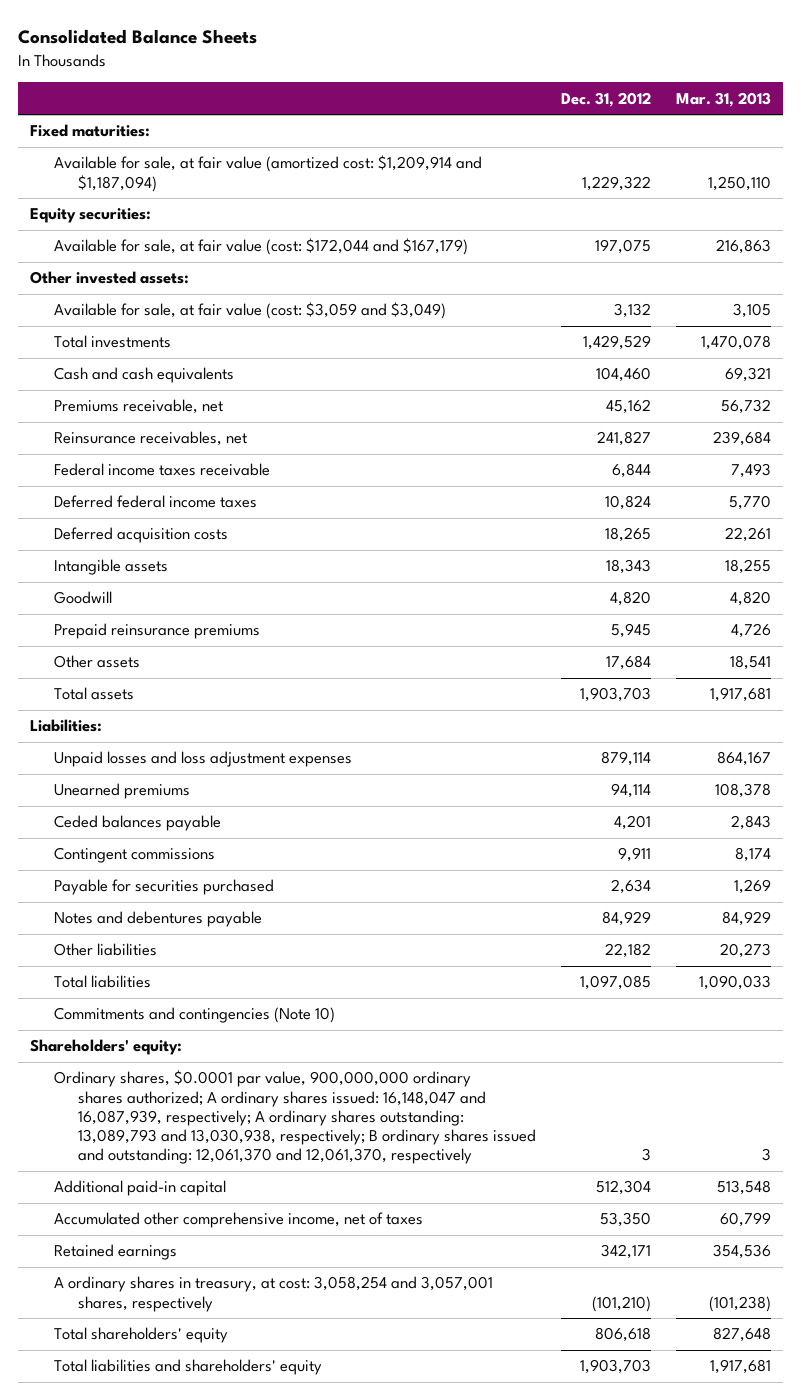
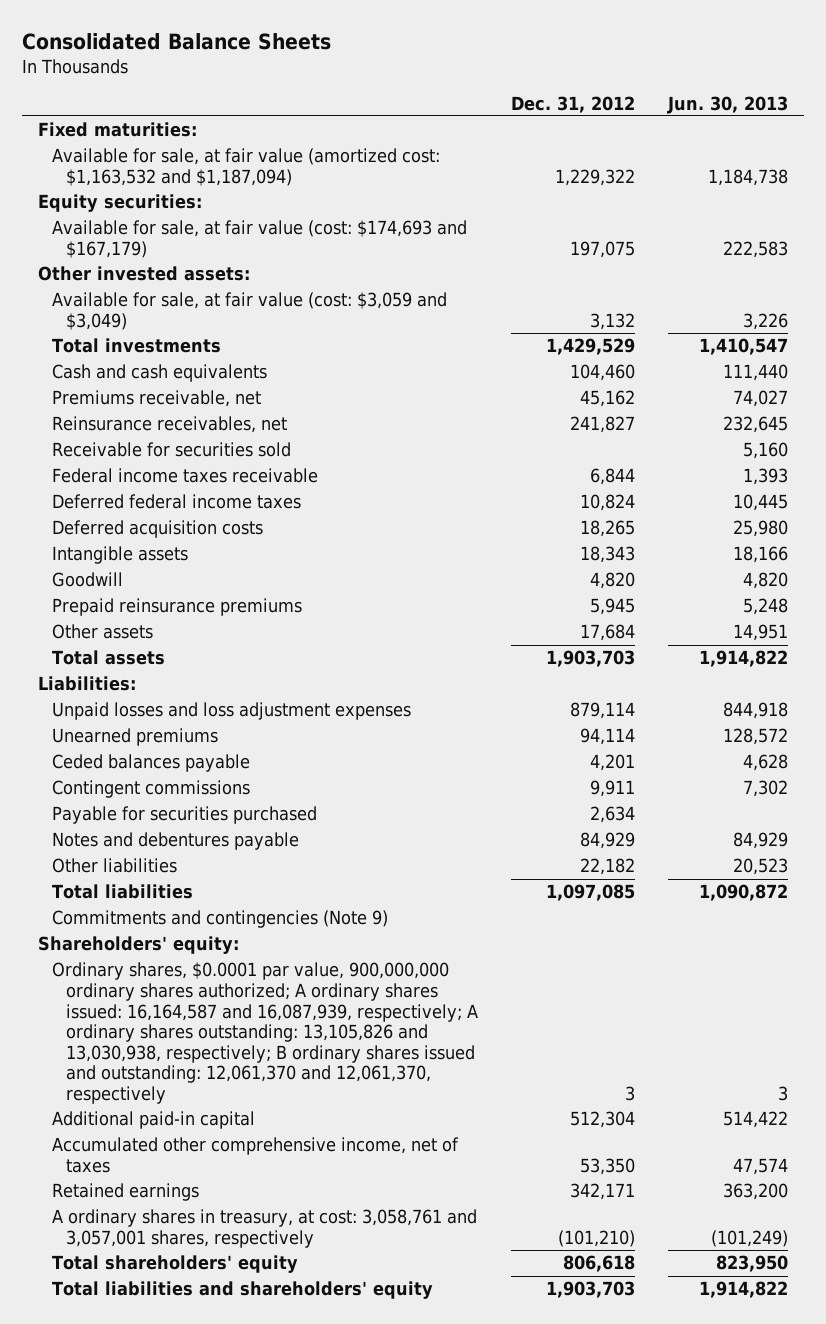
- | Dec. 31, 2012 | Mar. 31, 2013
+ | Dec. 31, 2012 | Jun. 30, 2013
- Available for sale, at fair value (amortized cost: $1,209,914 and $1,187,094) | 1,229,322 | 1,250,110
+ Available for sale, at fair value (amortized cost: $1,163,532 and $1,187,094) | 1,229,322 | 1,184,738
- Available for sale, at fair value (cost: $172,044 and $167,179) | 197,075 | 216,863
+ Available for sale, at fair value (cost: $174,693 and $167,179) | 197,075 | 222,583
+ Receivable for securities sold | | 5,160
- Commitments and contingencies (Note 10)
+ Commitments and contingencies (Note 9)
- Ordinary shares, $0.0001 par value, 900,000,000 ordinary shares authorized; A ordinary shares issued: 16,148,047 and 16,087,939, respectively; A ordinary shares outstanding: 13,089,793 and 13,030,938, respectively; B ordinary shares issued and outstanding: 12,061,370 and 12,061,370, respectively | 3 | 3
+ Ordinary shares, $0.0001 par value, 900,000,000 ordinary shares authorized; A ordinary shares issued: 16,164,587 and 16,087,939, respectively; A ordinary shares outstanding: 13,105,826 and 13,030,938, respectively; B ordinary shares issued and outstanding: 12,061,370 and 12,061,370, respectively | 3 | 3
- A ordinary shares in treasury, at cost: 3,058,254 and 3,057,001 shares, respectively | (101,210) | (101,238)
+ A ordinary shares in treasury, at cost: 3,058,761 and 3,057,001 shares, respectively | (101,210) | (101,249)

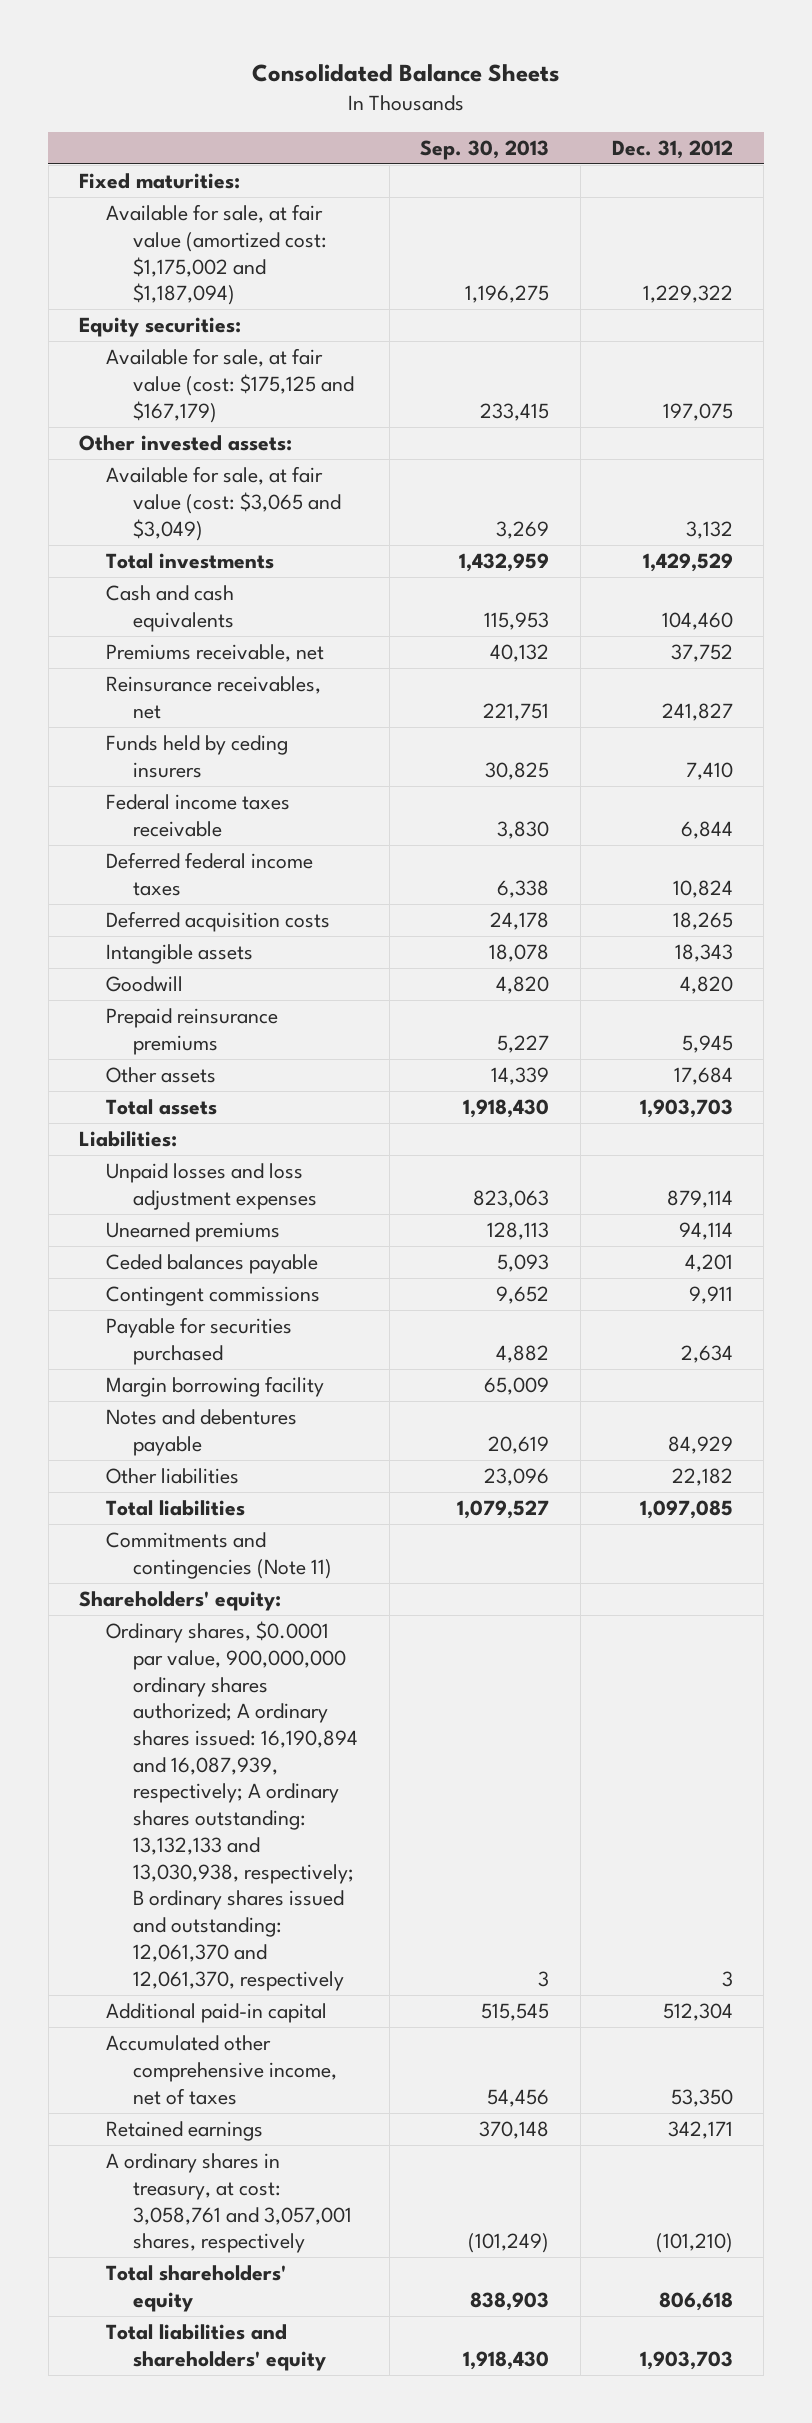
- | Dec. 31, 2012 | Jun. 30, 2013
+ | Sep. 30, 2013 | Dec. 31, 2012
- Available for sale, at fair value (amortized cost: $1,163,532 and $1,187,094) | 1,229,322 | 1,184,738
+ Available for sale, at fair value (amortized cost: $1,175,002 and $1,187,094) | 1,196,275 | 1,229,322
- Available for sale, at fair value (cost: $174,693 and $167,179) | 197,075 | 222,583
+ Available for sale, at fair value (cost: $175,125 and $167,179) | 233,415 | 197,075
- Available for sale, at fair value (cost: $3,059 and $3,049) | 3,132 | 3,226
+ Available for sale, at fair value (cost: $3,065 and $3,049) | 3,269 | 3,132
- Premiums receivable, net | 45,162 | 74,027
+ Premiums receivable, net | 40,132 | 37,752
- Receivable for securities sold | | 5,160
+ Funds held by ceding insurers | 30,825 | 7,410
+ Margin borrowing facility | 65,009 |
- Commitments and contingencies (Note 9)
+ Commitments and contingencies (Note 11)
- Ordinary shares, $0.0001 par value, 900,000,000 ordinary shares authorized; A ordinary shares issued: 16,164,587 and 16,087,939, respectively; A ordinary shares outstanding: 13,105,826 and 13,030,938, respectively; B ordinary shares issued and outstanding: 12,061,370 and 12,061,370, respectively | 3 | 3
+ Ordinary shares, $0.0001 par value, 900,000,000 ordinary shares authorized; A ordinary shares issued: 16,190,894 and 16,087,939, respectively; A ordinary shares outstanding: 13,132,133 and 13,030,938, respectively; B ordinary shares issued and outstanding: 12,061,370 and 12,061,370, respectively | 3 | 3

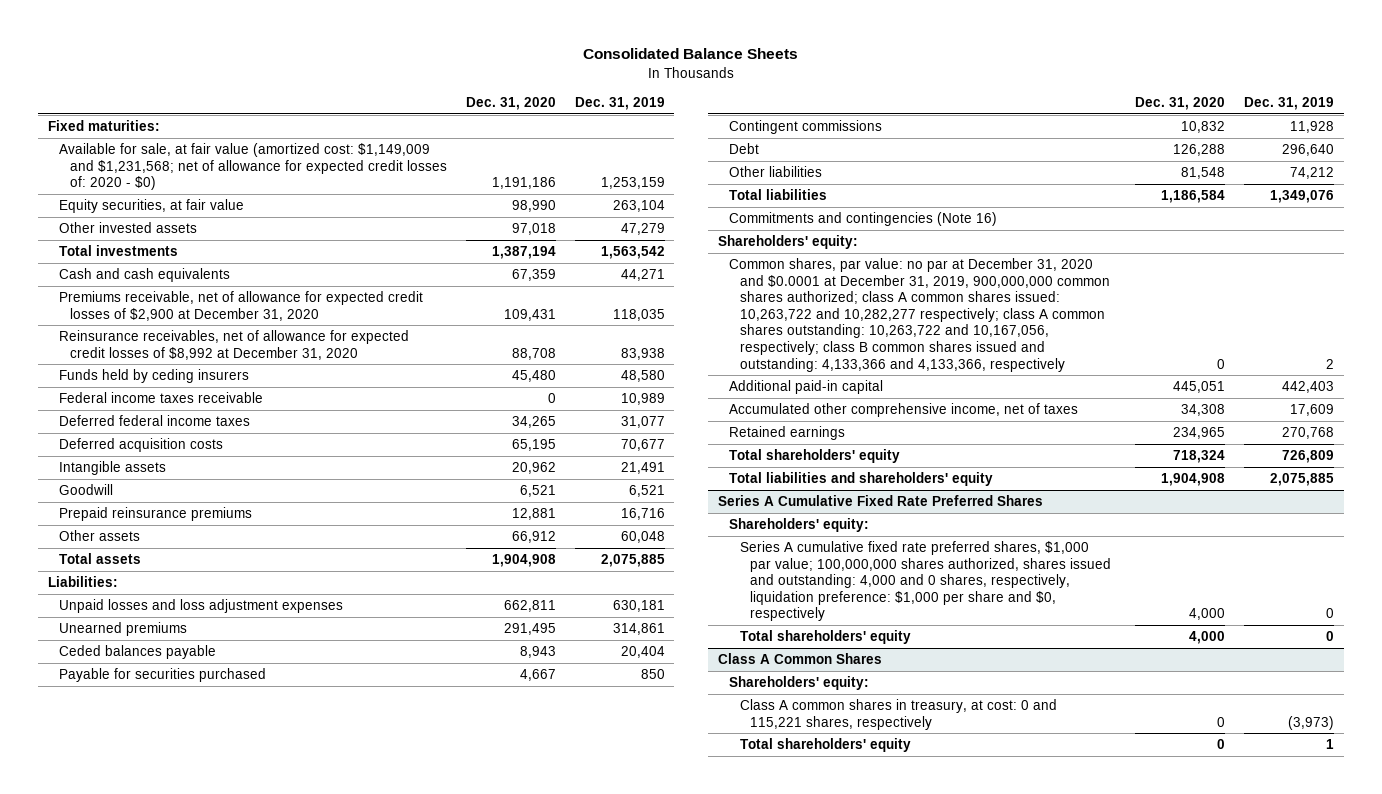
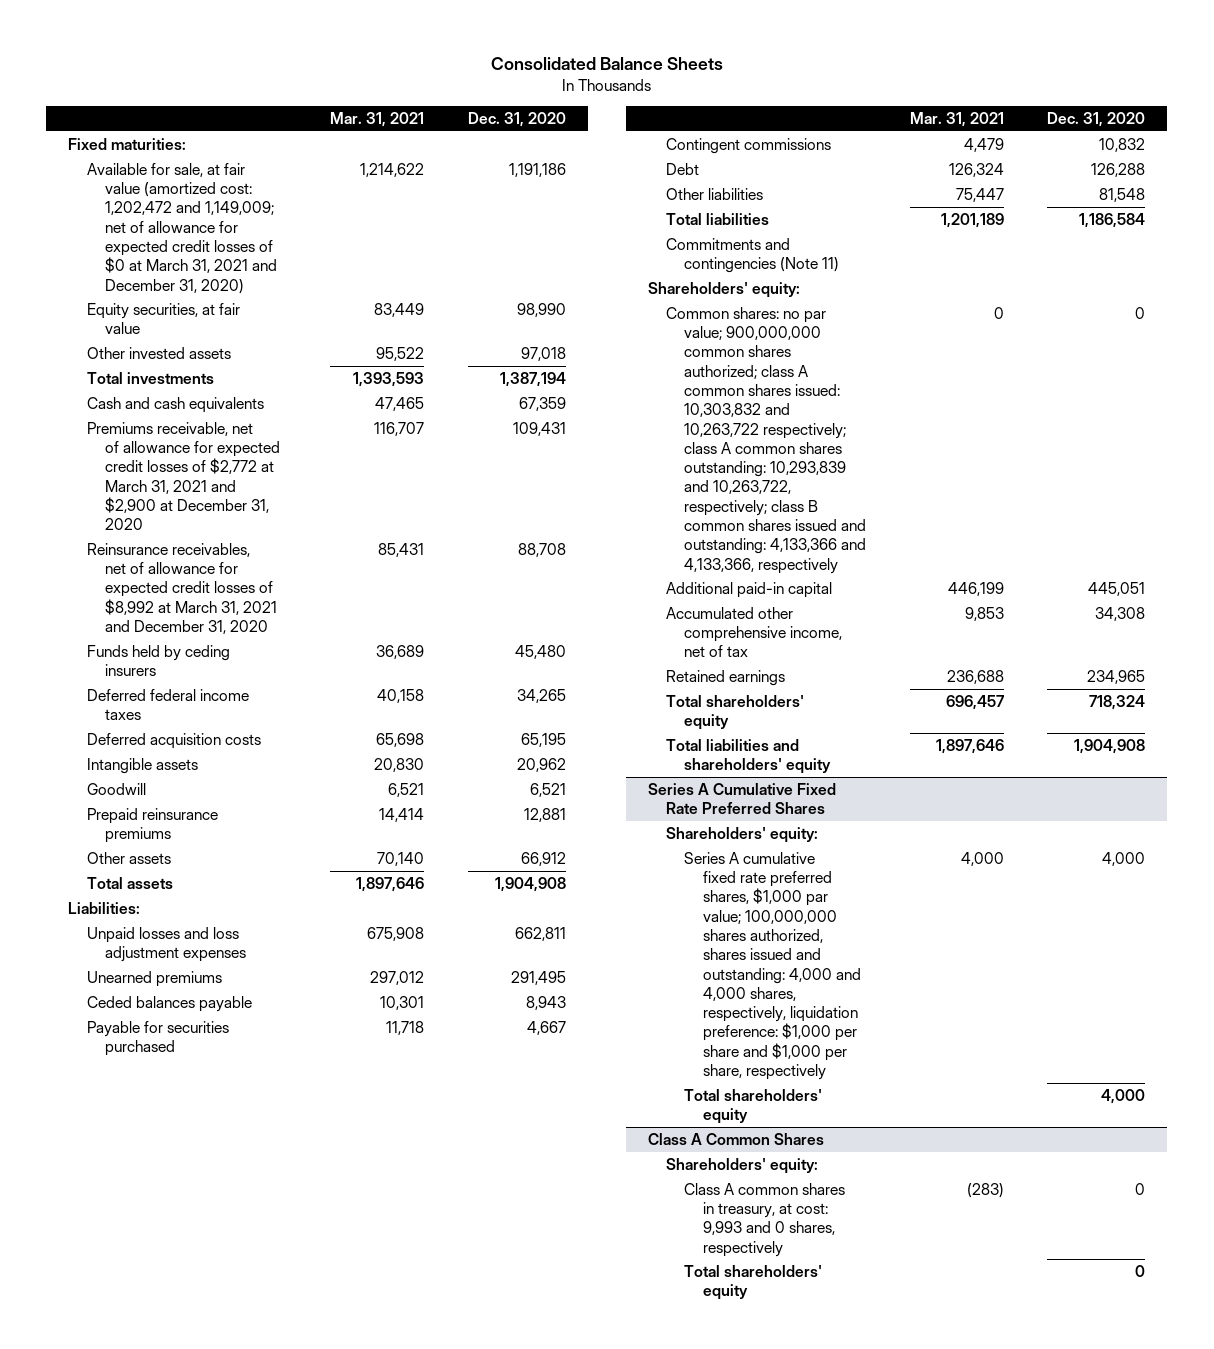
- | Dec. 31, 2020 | Dec. 31, 2019
+ | Mar. 31, 2021 | Dec. 31, 2020
- Available for sale, at fair value (amortized cost: $1,149,009 and $1,231,568; net of allowance for expected credit losses of: 2020 - $0) | 1,191,186 | 1,253,159
+ Available for sale, at fair value (amortized cost: 1,202,472 and 1,149,009; net of allowance for expected credit losses of $0 at March 31, 2021 and December 31, 2020) | 1,214,622 | 1,191,186
- Premiums receivable, net of allowance for expected credit losses of $2,900 at December 31, 2020 | 109,431 | 118,035
- Reinsurance receivables, net of allowance for expected credit losses of $8,992 at December 31, 2020 | 88,708 | 83,938
+ Premiums receivable, net of allowance for expected credit losses of $2,772 at March 31, 2021 and $2,900 at December 31, 2020 | 116,707 | 109,431
+ Reinsurance receivables, net of allowance for expected credit losses of $8,992 at March 31, 2021 and December 31, 2020 | 85,431 | 88,708
- Federal income taxes receivable | 0 | 10,989
- Commitments and contingencies (Note 16)
+ Commitments and contingencies (Note 11)
- Common shares, par value: no par at December 31, 2020 and $0.0001 at December 31, 2019, 900,000,000 common shares authorized; class A common shares issued: 10,263,722 and 10,282,277 respectively; class A common shares outstanding: 10,263,722 and 10,167,056, respectively; class B common shares issued and outstanding: 4,133,366 and 4,133,366, respectively | 0 | 2
+ Common shares: no par value; 900,000,000 common shares authorized; class A common shares issued: 10,303,832 and 10,263,722 respectively; class A common shares outstanding: 10,293,839 and 10,263,722, respectively; class B common shares issued and outstanding: 4,133,366 and 4,133,366, respectively | 0 | 0
- Accumulated other comprehensive income, net of taxes | 34,308 | 17,609
+ Accumulated other comprehensive income, net of tax | 9,853 | 34,308
@ Series A Cumulative Fixed Rate Preferred Shares
- Series A cumulative fixed rate preferred shares, $1,000 par value; 100,000,000 shares authorized, shares issued and outstanding: 4,000 and 0 shares, respectively, liquidation preference: $1,000 per share and $0, respectively | 4,000 | 0
+ Series A cumulative fixed rate preferred shares, $1,000 par value; 100,000,000 shares authorized, shares issued and outstanding: 4,000 and 4,000 shares, respectively, liquidation preference: $1,000 per share and $1,000 per share, respectively | 4,000 | 4,000
@ Class A Common Shares
- Class A common shares in treasury, at cost: 0 and 115,221 shares, respectively | 0 | (3,973)
+ Class A common shares in treasury, at cost: 9,993 and 0 shares, respectively | (283) | 0

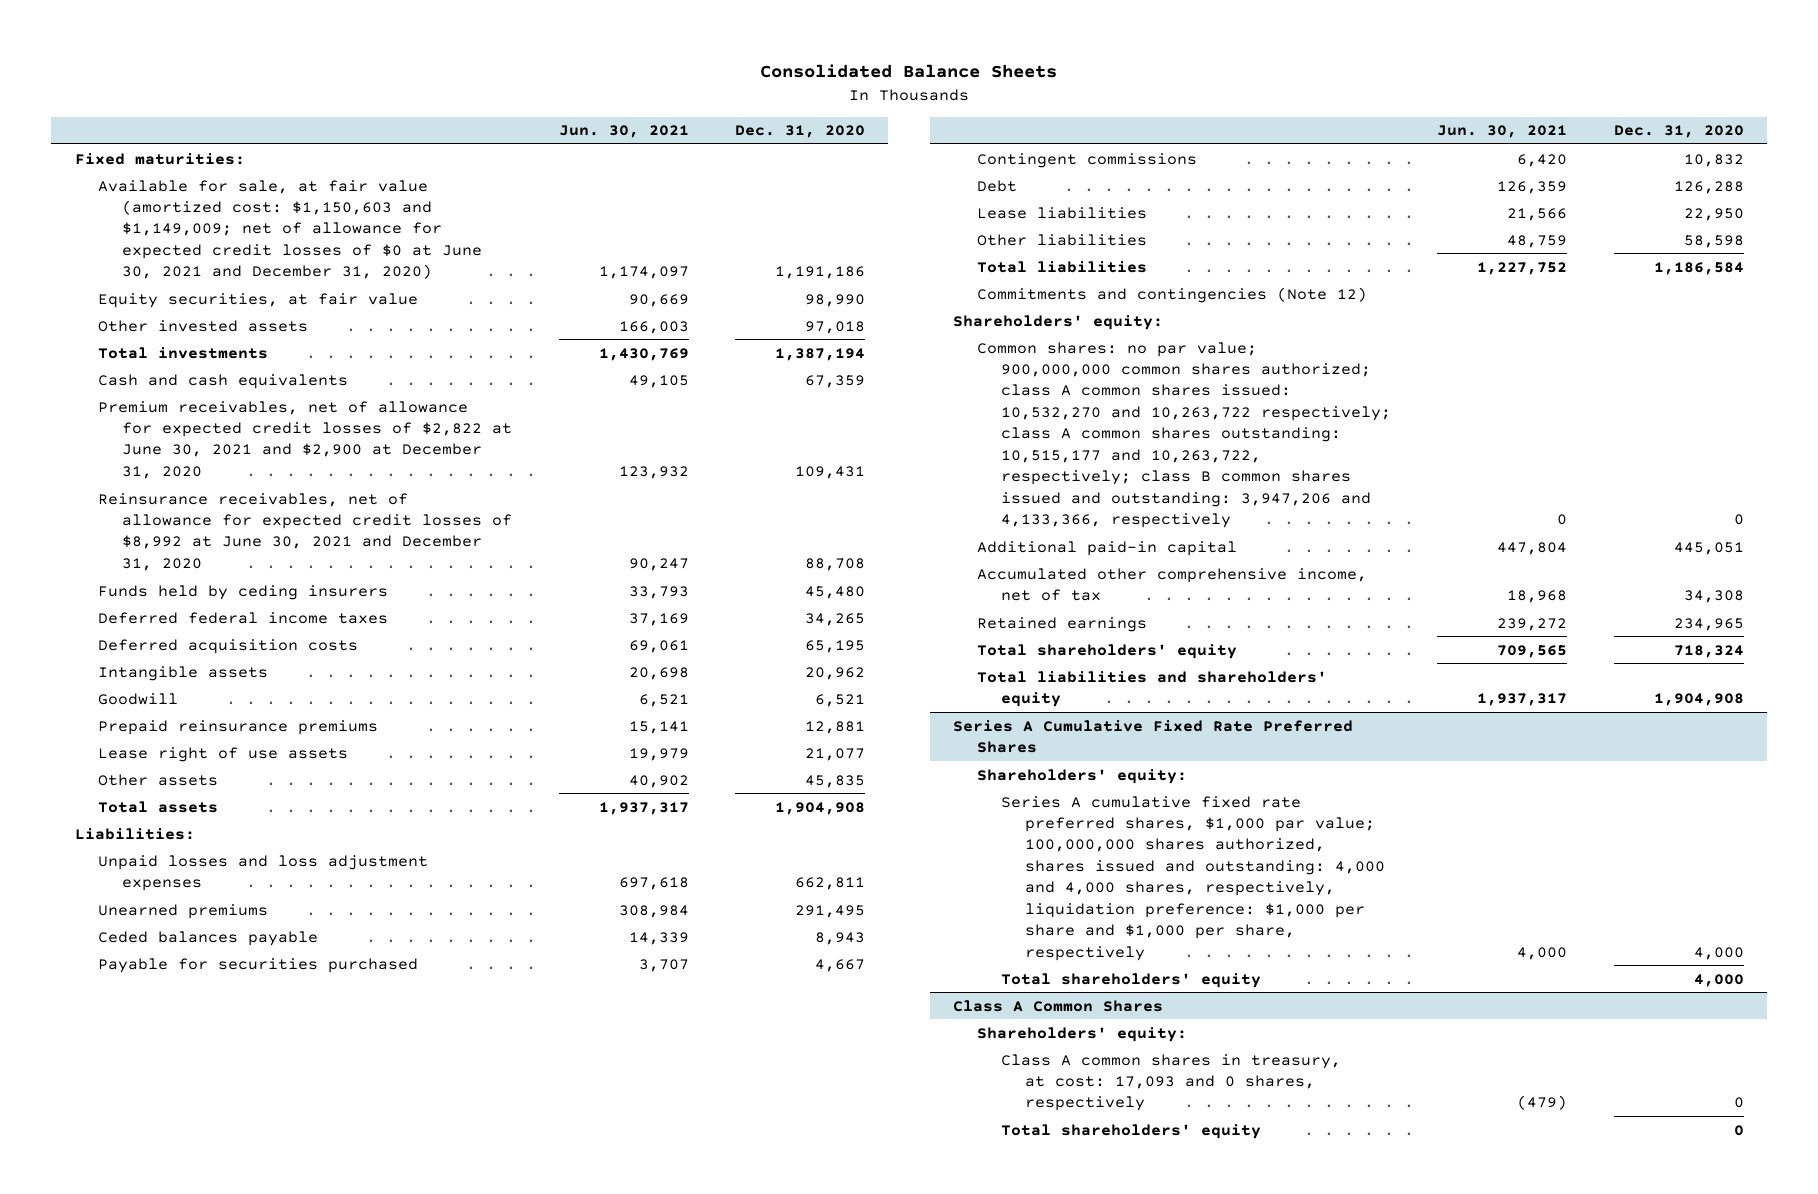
- | Mar. 31, 2021 | Dec. 31, 2020
+ | Jun. 30, 2021 | Dec. 31, 2020
- Available for sale, at fair value (amortized cost: 1,202,472 and 1,149,009; net of allowance for expected credit losses of $0 at March 31, 2021 and December 31, 2020) | 1,214,622 | 1,191,186
+ Available for sale, at fair value (amortized cost: $1,150,603 and $1,149,009; net of allowance for expected credit losses of $0 at June 30, 2021 and December 31, 2020) | 1,174,097 | 1,191,186
- Premiums receivable, net of allowance for expected credit losses of $2,772 at March 31, 2021 and $2,900 at December 31, 2020 | 116,707 | 109,431
- Reinsurance receivables, net of allowance for expected credit losses of $8,992 at March 31, 2021 and December 31, 2020 | 85,431 | 88,708
+ Premium receivables, net of allowance for expected credit losses of $2,822 at June 30, 2021 and $2,900 at December 31, 2020 | 123,932 | 109,431
+ Reinsurance receivables, net of allowance for expected credit losses of $8,992 at June 30, 2021 and December 31, 2020 | 90,247 | 88,708
- Other assets | 70,140 | 66,912
+ Lease right of use assets | 19,979 | 21,077
+ Other assets | 40,902 | 45,835
- Other liabilities | 75,447 | 81,548
+ Lease liabilities | 21,566 | 22,950
+ Other liabilities | 48,759 | 58,598
- Commitments and contingencies (Note 11)
+ Commitments and contingencies (Note 12)
- Common shares: no par value; 900,000,000 common shares authorized; class A common shares issued: 10,303,832 and 10,263,722 respectively; class A common shares outstanding: 10,293,839 and 10,263,722, respectively; class B common shares issued and outstanding: 4,133,366 and 4,133,366, respectively | 0 | 0
+ Common shares: no par value; 900,000,000 common shares authorized; class A common shares issued: 10,532,270 and 10,263,722 respectively; class A common shares outstanding: 10,515,177 and 10,263,722, respectively; class B common shares issued and outstanding: 3,947,206 and 4,133,366, respectively | 0 | 0
@ Class A Common Shares
- Class A common shares in treasury, at cost: 9,993 and 0 shares, respectively | (283) | 0
+ Class A common shares in treasury, at cost: 17,093 and 0 shares, respectively | (479) | 0

